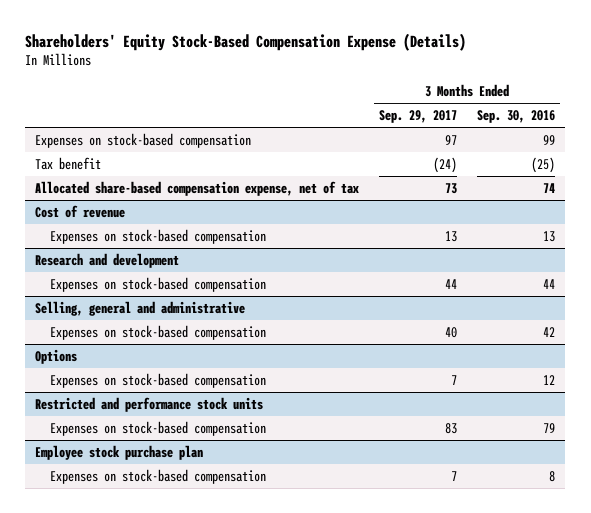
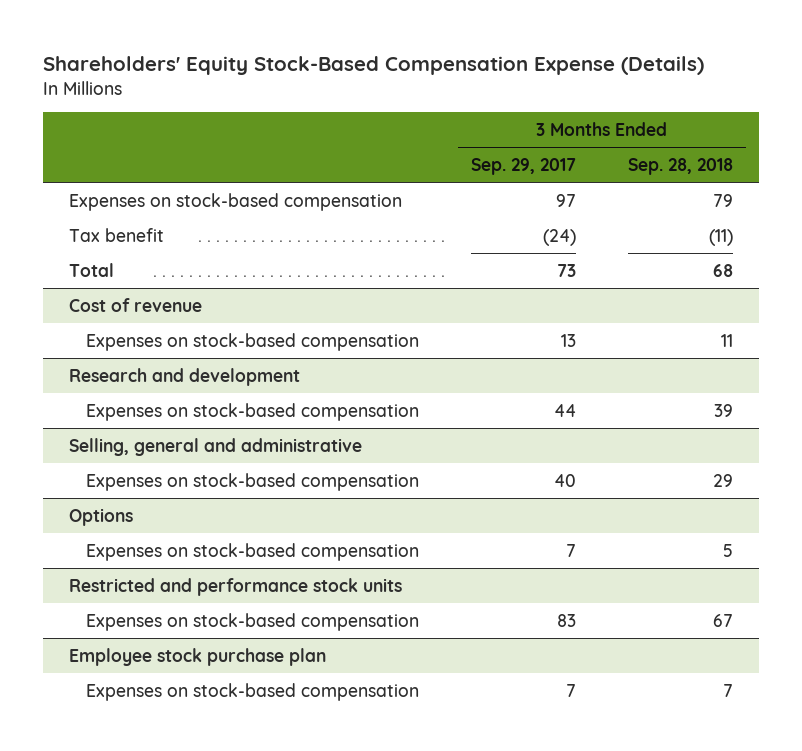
- | 3 Months Ended Sep. 29, 2017 | 3 Months Ended Sep. 30, 2016
+ | 3 Months Ended Sep. 29, 2017 | 3 Months Ended Sep. 28, 2018
- Allocated share-based compensation expense, net of tax | 73 | 74
+ Total | 73 | 68

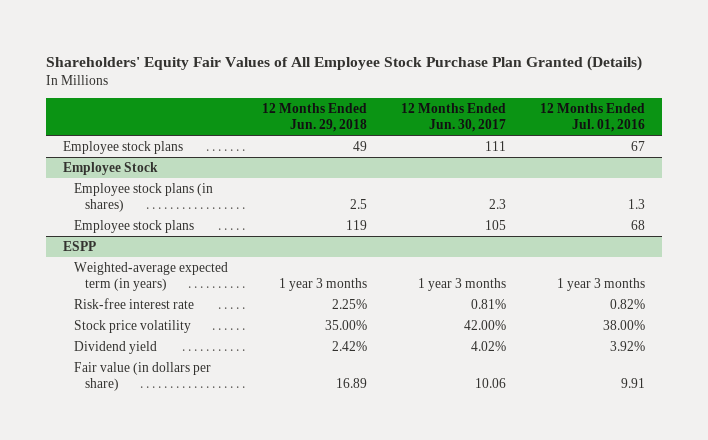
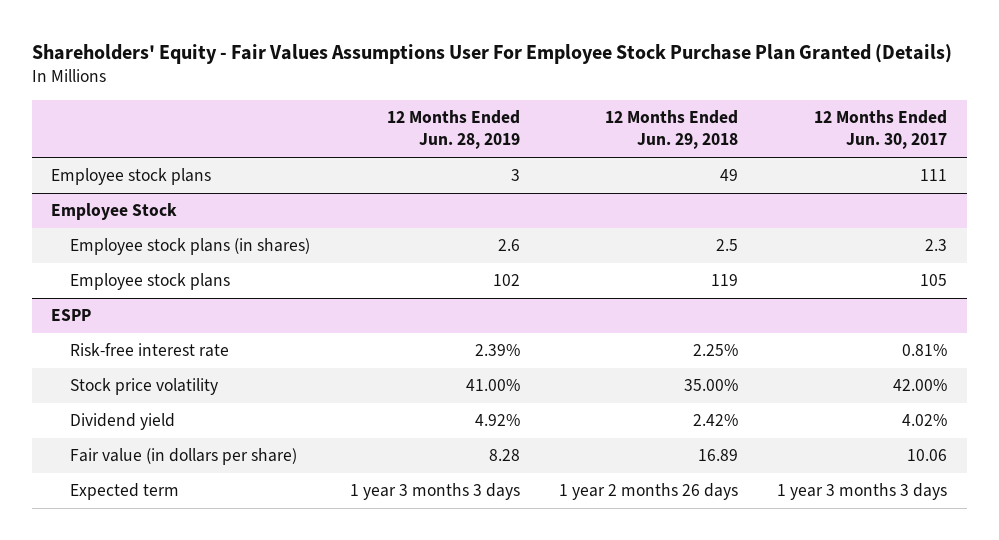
- Shareholders' Equity Fair Values of All Employee Stock Purchase Plan Granted (Details)
+ Shareholders' Equity - Fair Values Assumptions User For Employee Stock Purchase Plan Granted (Details)
- | 12 Months Ended Jun. 29, 2018 | 12 Months Ended Jun. 30, 2017 | 12 Months Ended Jul. 01, 2016
+ | 12 Months Ended Jun. 28, 2019 | 12 Months Ended Jun. 29, 2018 | 12 Months Ended Jun. 30, 2017
@ ESPP
- Weighted-average expected term (in years) | 1 year 3 months | 1 year 3 months | 1 year 3 months
+ Expected term | 1 year 3 months 3 days | 1 year 2 months 26 days | 1 year 3 months 3 days

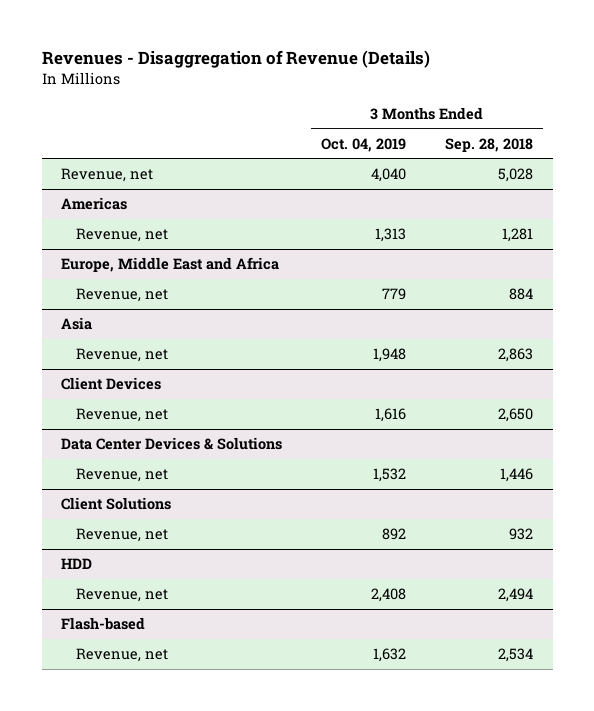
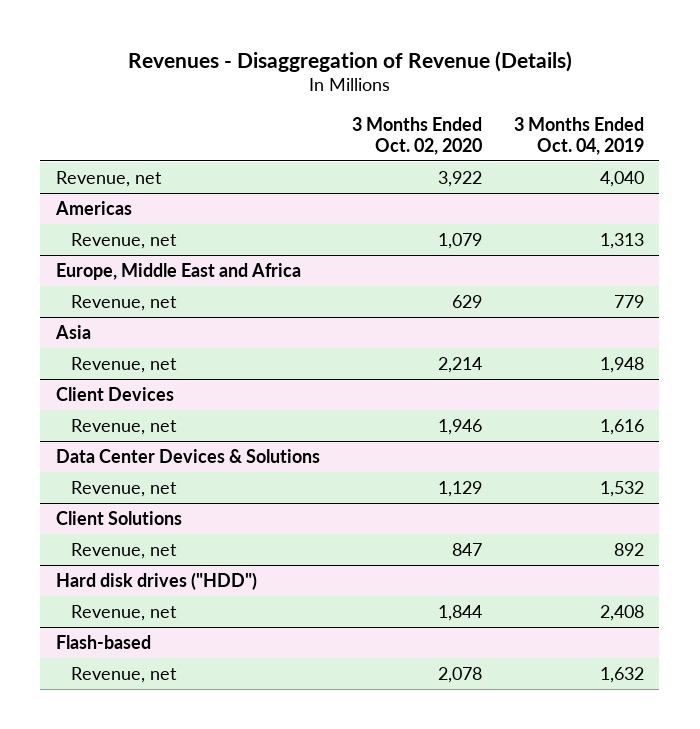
- | 3 Months Ended Oct. 04, 2019 | 3 Months Ended Sep. 28, 2018
+ | 3 Months Ended Oct. 02, 2020 | 3 Months Ended Oct. 04, 2019
- HDD
+ Hard disk drives ("HDD")

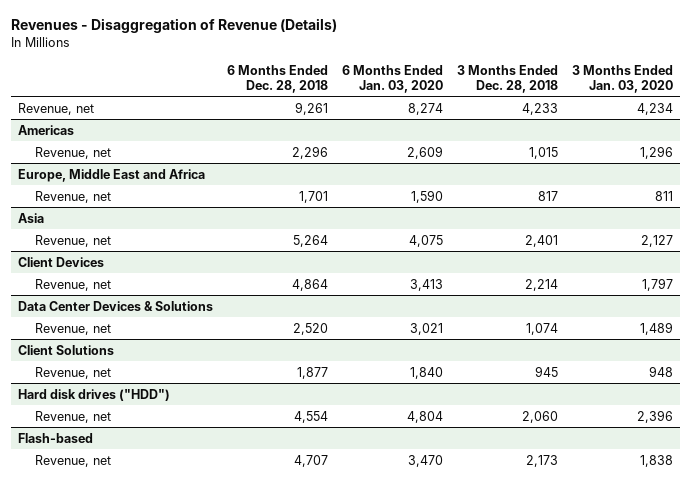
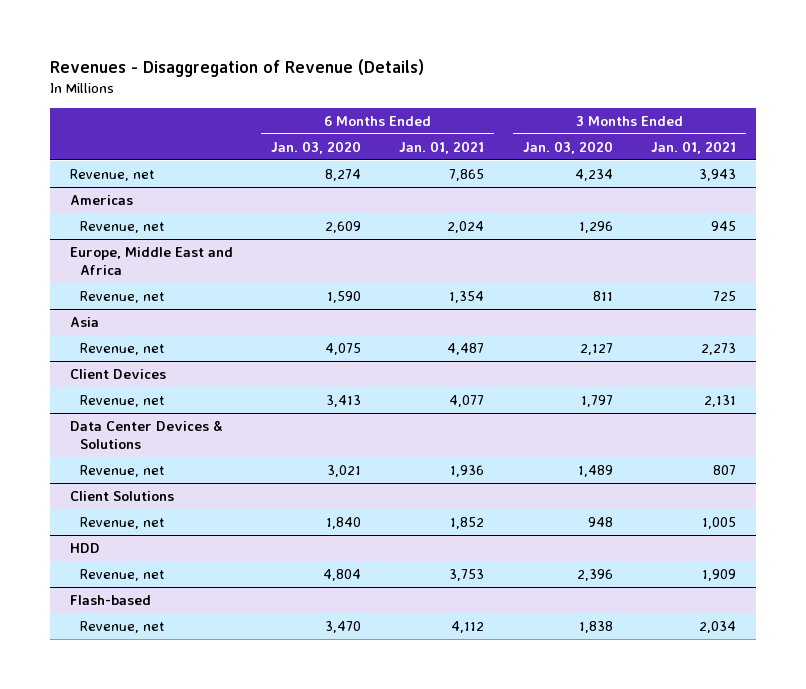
- | 6 Months Ended Dec. 28, 2018 | 6 Months Ended Jan. 03, 2020 | 3 Months Ended Dec. 28, 2018 | 3 Months Ended Jan. 03, 2020
+ | 6 Months Ended Jan. 03, 2020 | 6 Months Ended Jan. 01, 2021 | 3 Months Ended Jan. 03, 2020 | 3 Months Ended Jan. 01, 2021
- Hard disk drives ("HDD")
+ HDD

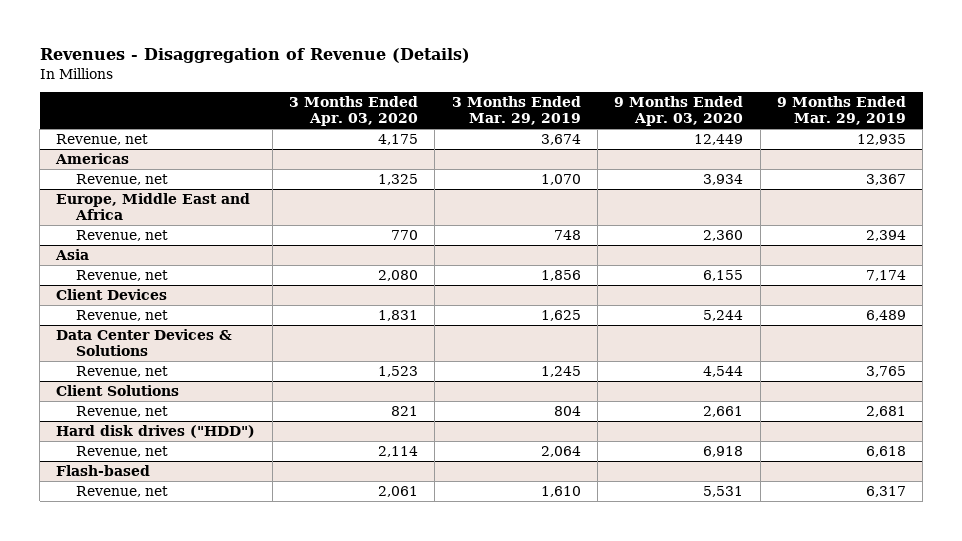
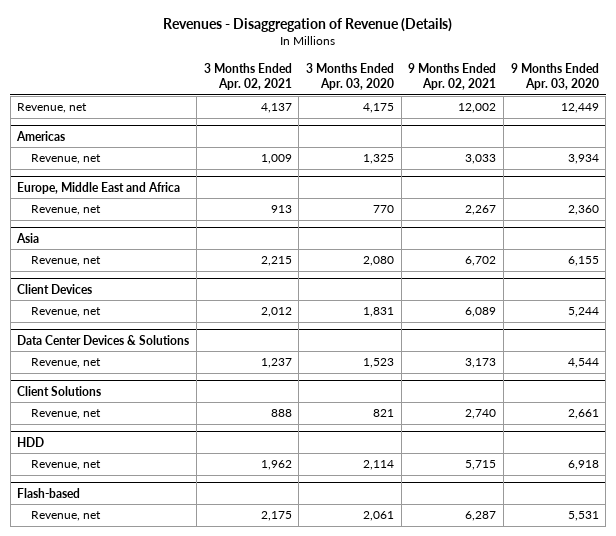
- | 3 Months Ended Apr. 03, 2020 | 3 Months Ended Mar. 29, 2019 | 9 Months Ended Apr. 03, 2020 | 9 Months Ended Mar. 29, 2019
+ | 3 Months Ended Apr. 02, 2021 | 3 Months Ended Apr. 03, 2020 | 9 Months Ended Apr. 02, 2021 | 9 Months Ended Apr. 03, 2020
- Hard disk drives ("HDD")
+ HDD

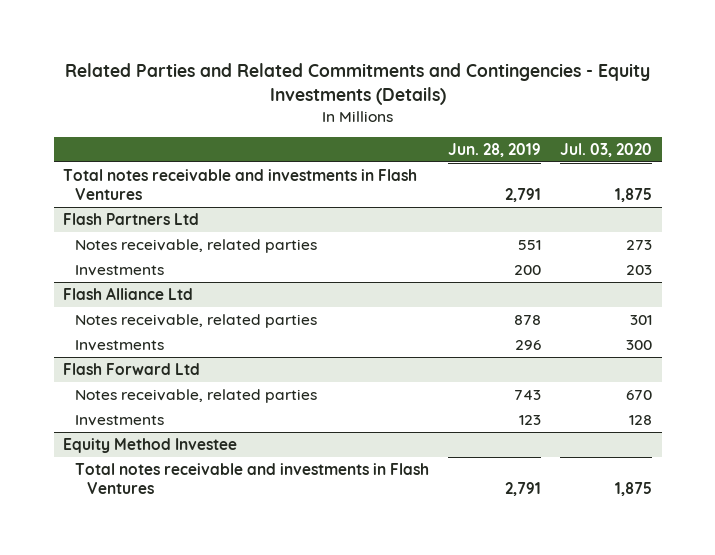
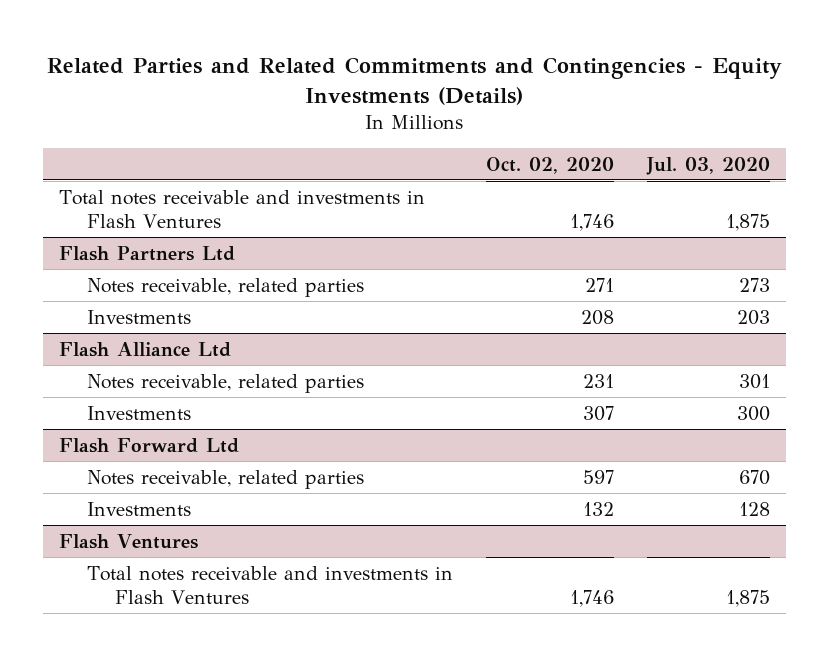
- | Jun. 28, 2019 | Jul. 03, 2020
+ | Oct. 02, 2020 | Jul. 03, 2020
- Equity Method Investee
+ Flash Ventures

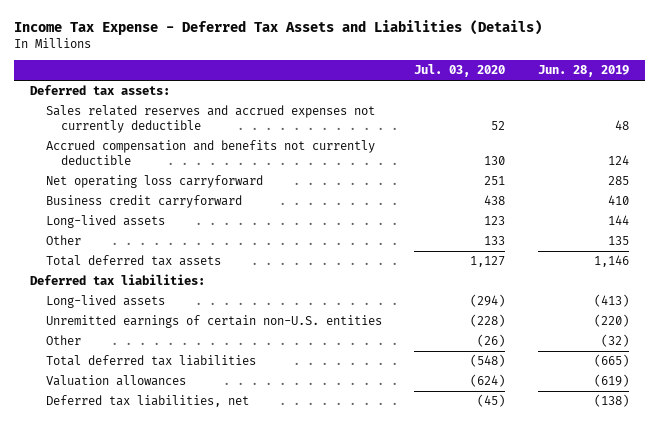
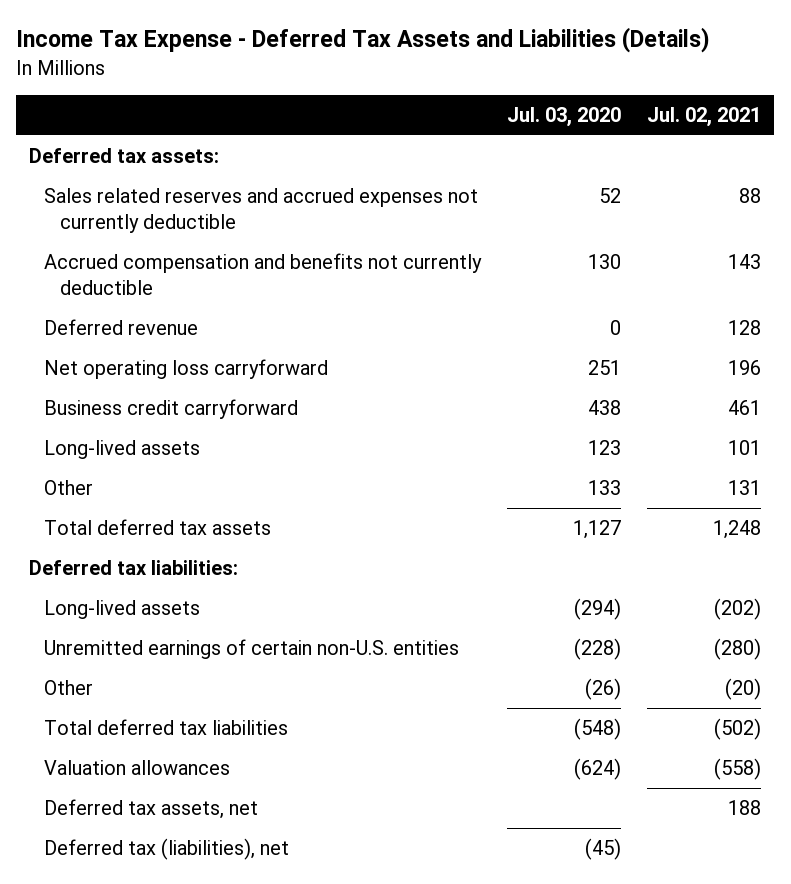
- | Jul. 03, 2020 | Jun. 28, 2019
+ | Jul. 03, 2020 | Jul. 02, 2021
+ Deferred revenue | 0 | 128
- Deferred tax liabilities, net | (45) | (138)
+ Deferred tax assets, net | | 188
+ Deferred tax (liabilities), net | (45) |

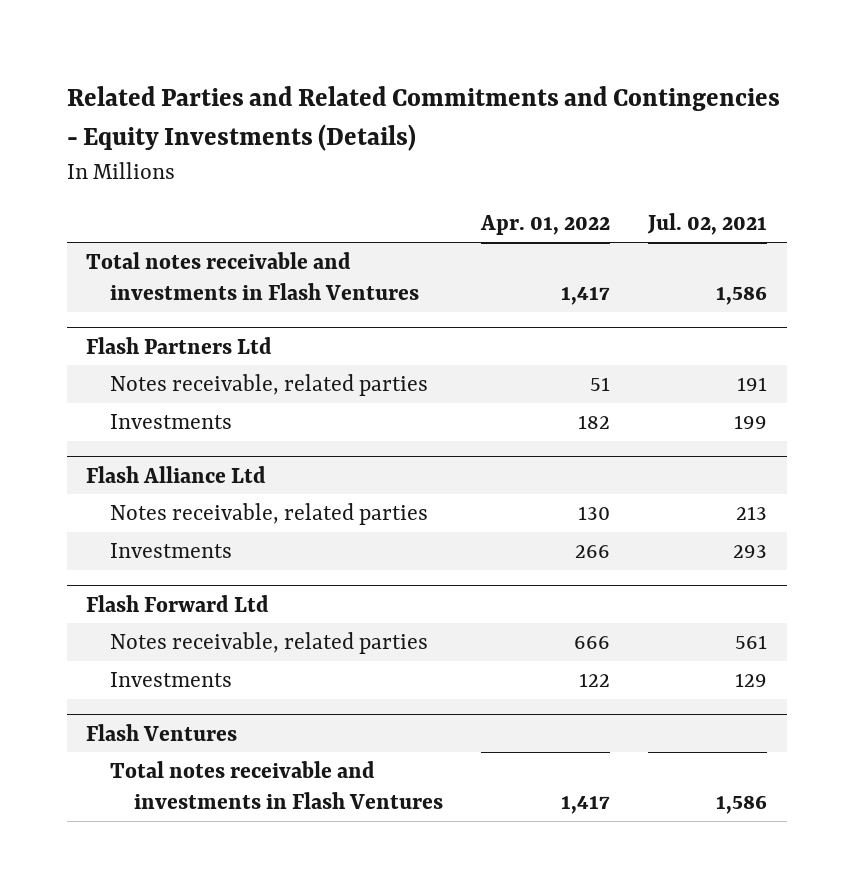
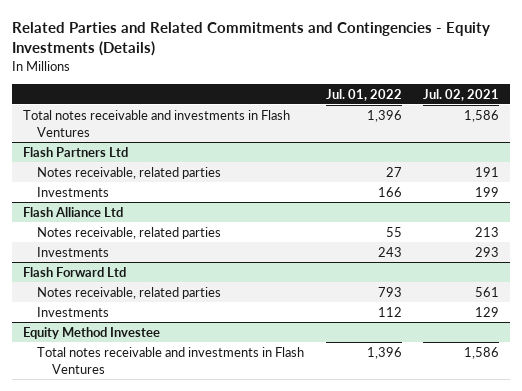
- | Apr. 01, 2022 | Jul. 02, 2021
+ | Jul. 01, 2022 | Jul. 02, 2021
- Flash Ventures
+ Equity Method Investee

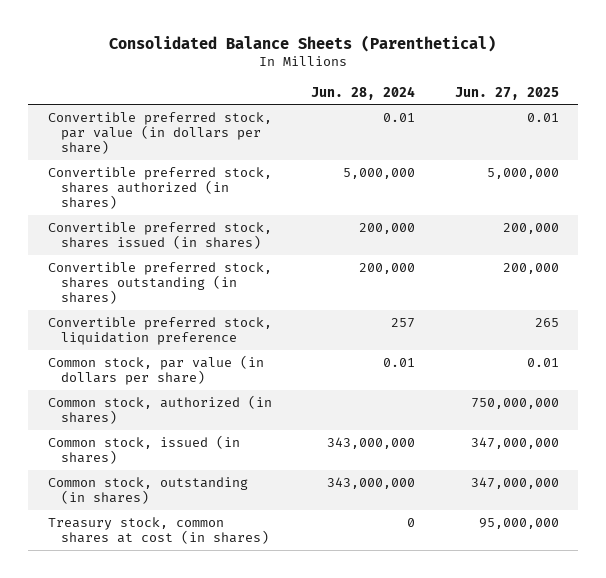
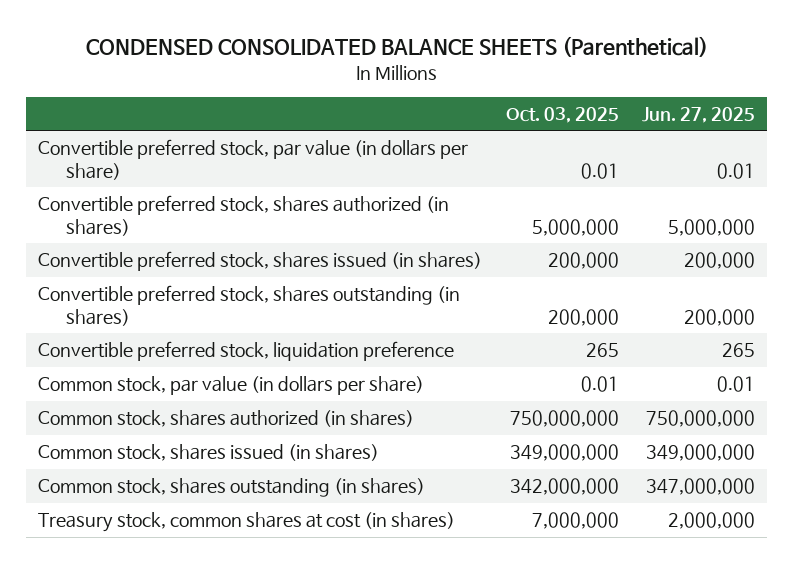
- Consolidated Balance Sheets (Parenthetical)
+ CONDENSED CONSOLIDATED BALANCE SHEETS (Parenthetical)
- | Jun. 28, 2024 | Jun. 27, 2025
+ | Oct. 03, 2025 | Jun. 27, 2025
- Common stock, authorized (in shares) | | 750,000,000
- Common stock, issued (in shares) | 343,000,000 | 347,000,000
- Common stock, outstanding (in shares) | 343,000,000 | 347,000,000
- Treasury stock, common shares at cost (in shares) | 0 | 95,000,000
+ Common stock, shares authorized (in shares) | 750,000,000 | 750,000,000
+ Common stock, shares issued (in shares) | 349,000,000 | 349,000,000
+ Common stock, shares outstanding (in shares) | 342,000,000 | 347,000,000
+ Treasury stock, common shares at cost (in shares) | 7,000,000 | 2,000,000

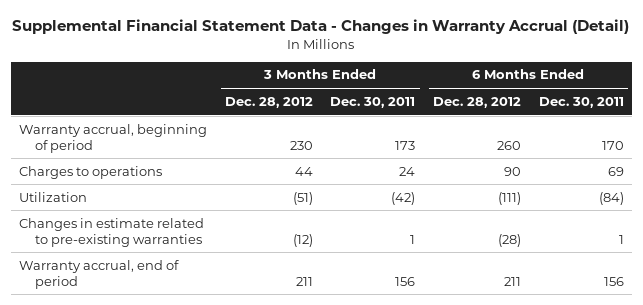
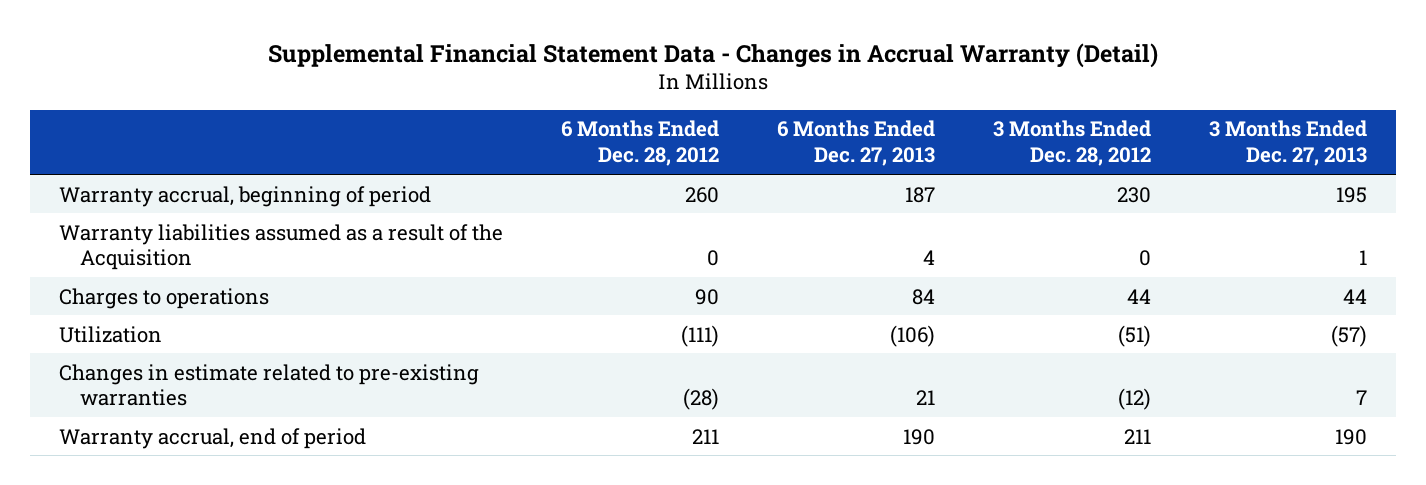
- Supplemental Financial Statement Data - Changes in Warranty Accrual (Detail)
+ Supplemental Financial Statement Data - Changes in Accrual Warranty (Detail)
- | 3 Months Ended Dec. 28, 2012 | 3 Months Ended Dec. 30, 2011 | 6 Months Ended Dec. 28, 2012 | 6 Months Ended Dec. 30, 2011
+ | 6 Months Ended Dec. 28, 2012 | 6 Months Ended Dec. 27, 2013 | 3 Months Ended Dec. 28, 2012 | 3 Months Ended Dec. 27, 2013
+ Warranty liabilities assumed as a result of the Acquisition | 0 | 4 | 0 | 1

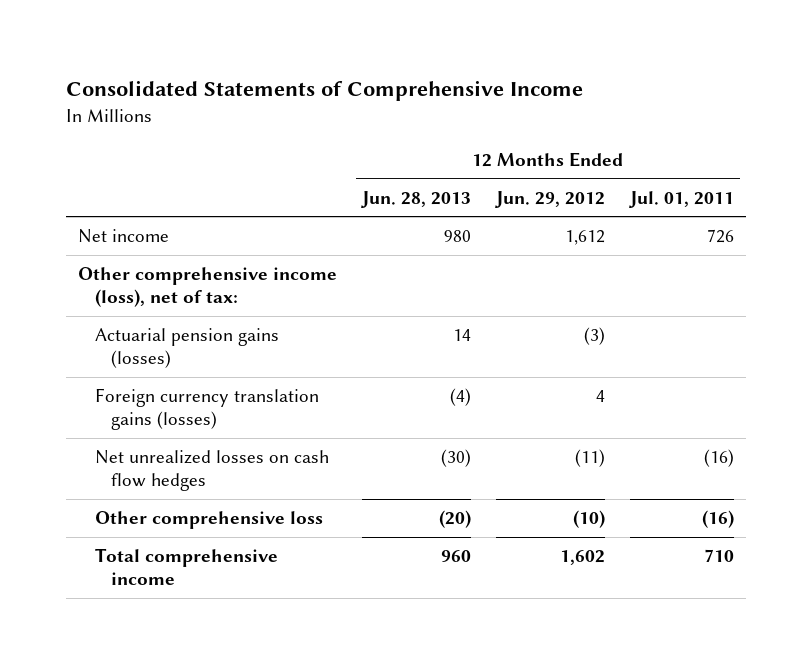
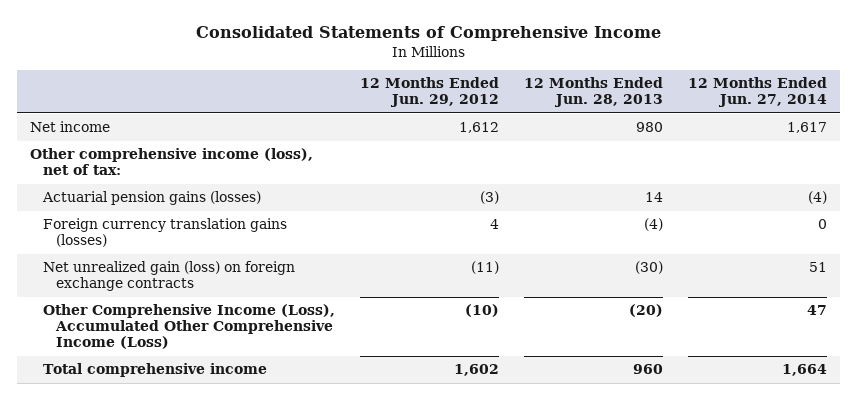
- | 12 Months Ended Jun. 28, 2013 | 12 Months Ended Jun. 29, 2012 | 12 Months Ended Jul. 01, 2011
+ | 12 Months Ended Jun. 29, 2012 | 12 Months Ended Jun. 28, 2013 | 12 Months Ended Jun. 27, 2014
- Net unrealized losses on cash flow hedges | (30) | (11) | (16)
- Other comprehensive loss | (20) | (10) | (16)
+ Net unrealized gain (loss) on foreign exchange contracts | (11) | (30) | 51
+ Other Comprehensive Income (Loss), Accumulated Other Comprehensive Income (Loss) | (10) | (20) | 47

